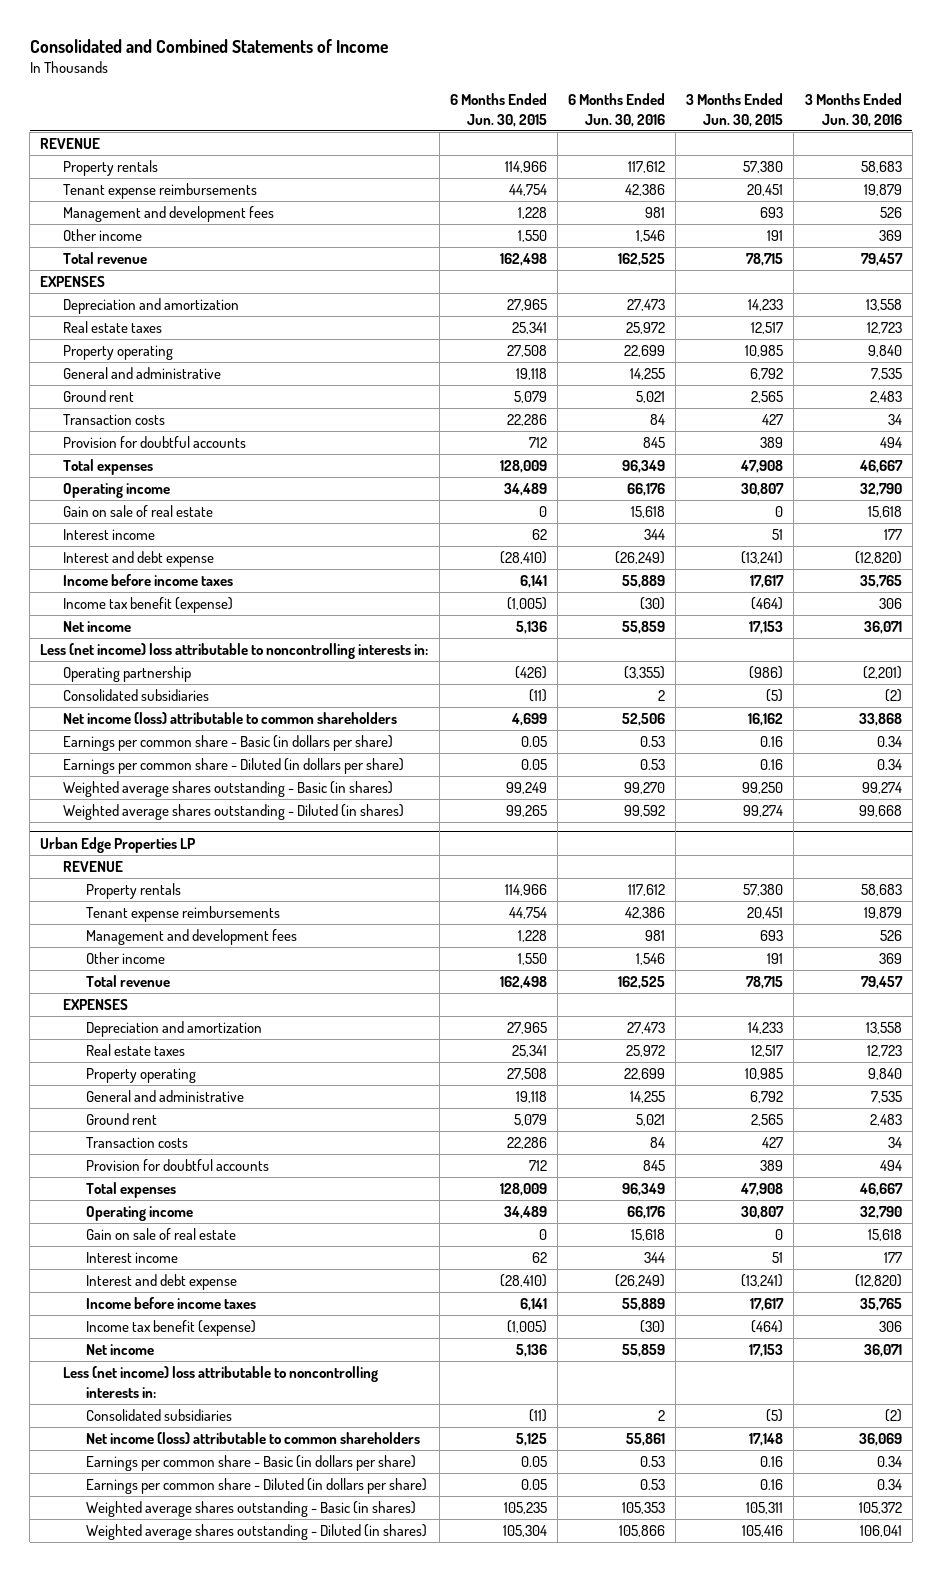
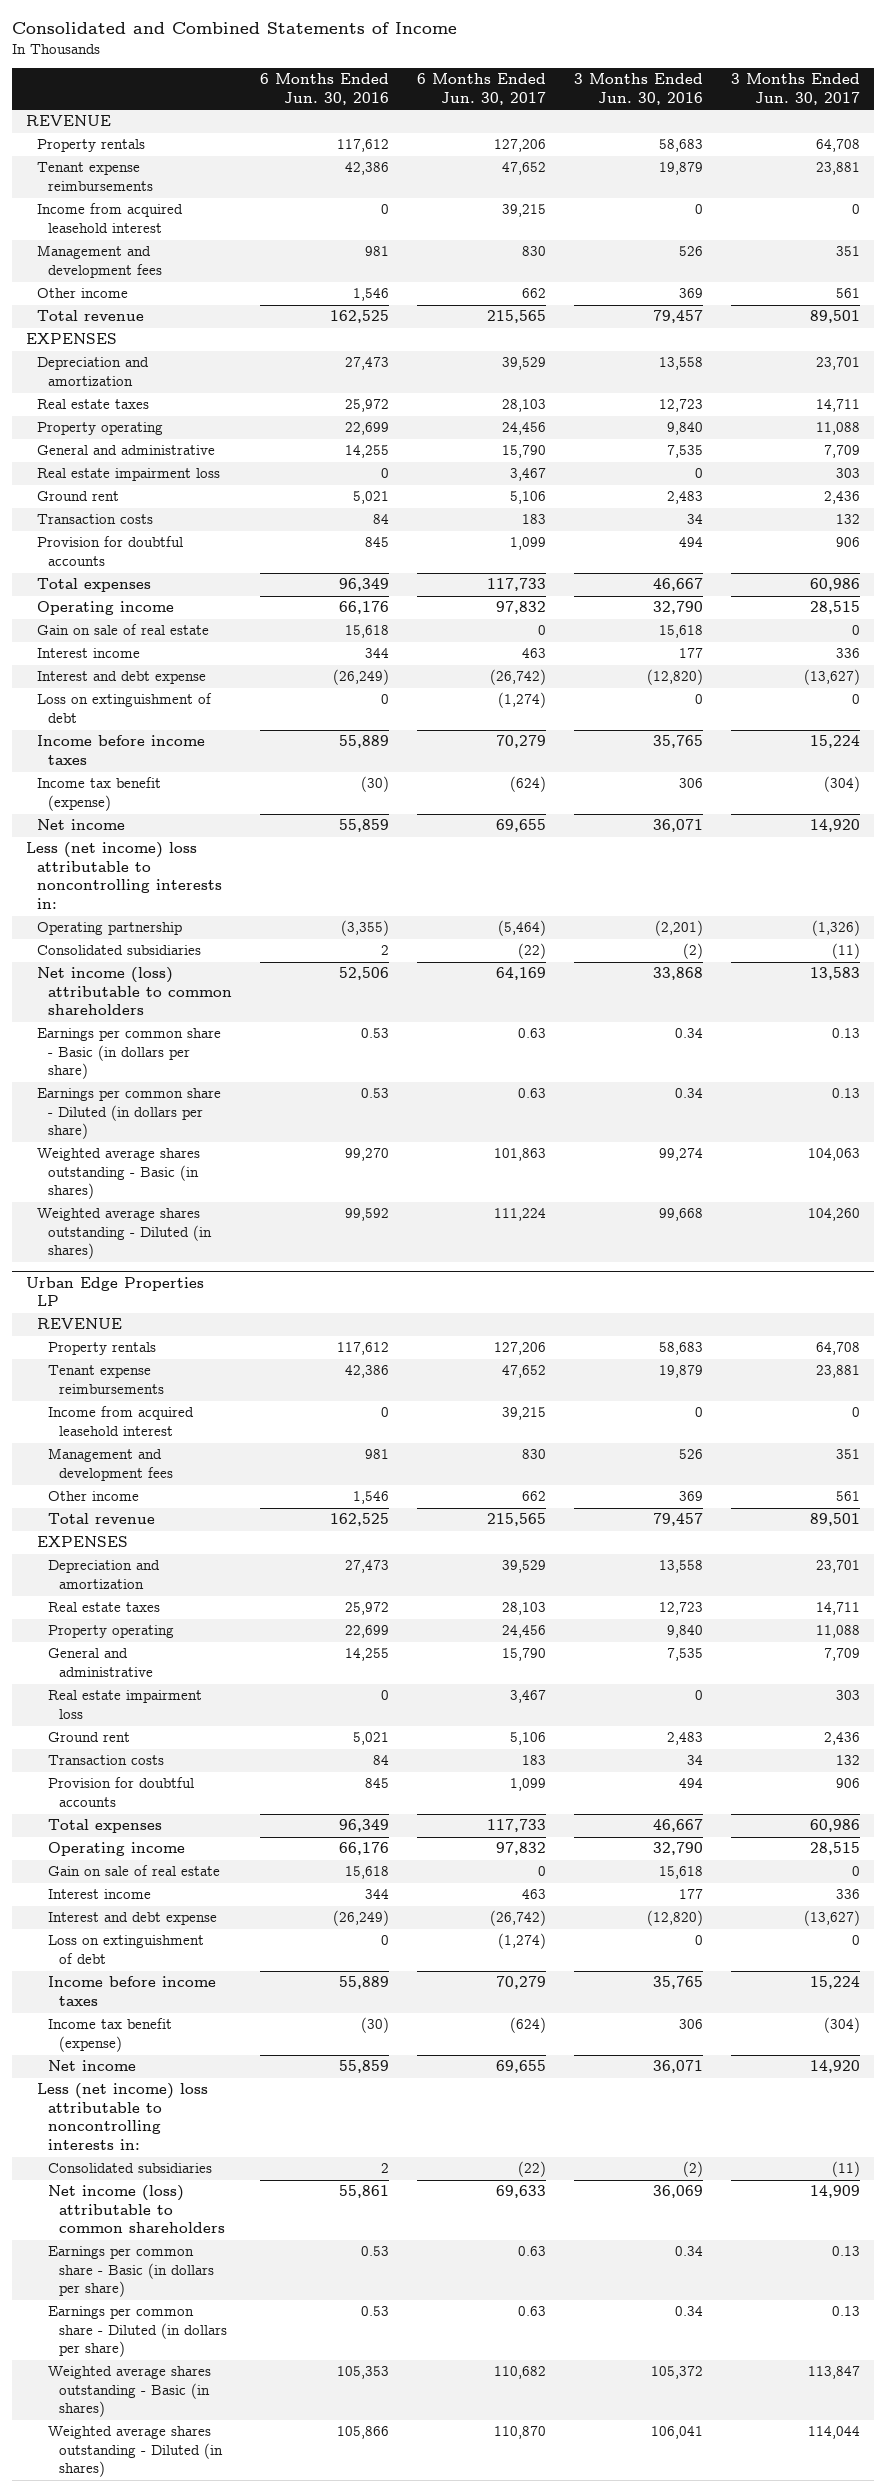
- | 6 Months Ended Jun. 30, 2015 | 6 Months Ended Jun. 30, 2016 | 3 Months Ended Jun. 30, 2015 | 3 Months Ended Jun. 30, 2016
+ | 6 Months Ended Jun. 30, 2016 | 6 Months Ended Jun. 30, 2017 | 3 Months Ended Jun. 30, 2016 | 3 Months Ended Jun. 30, 2017
+ Income from acquired leasehold interest | 0 | 39,215 | 0 | 0
+ Real estate impairment loss | 0 | 3,467 | 0 | 303
+ Loss on extinguishment of debt | 0 | (1,274) | 0 | 0
@ Urban Edge Properties LP
+ Income from acquired leasehold interest | 0 | 39,215 | 0 | 0
+ Real estate impairment loss | 0 | 3,467 | 0 | 303
+ Loss on extinguishment of debt | 0 | (1,274) | 0 | 0

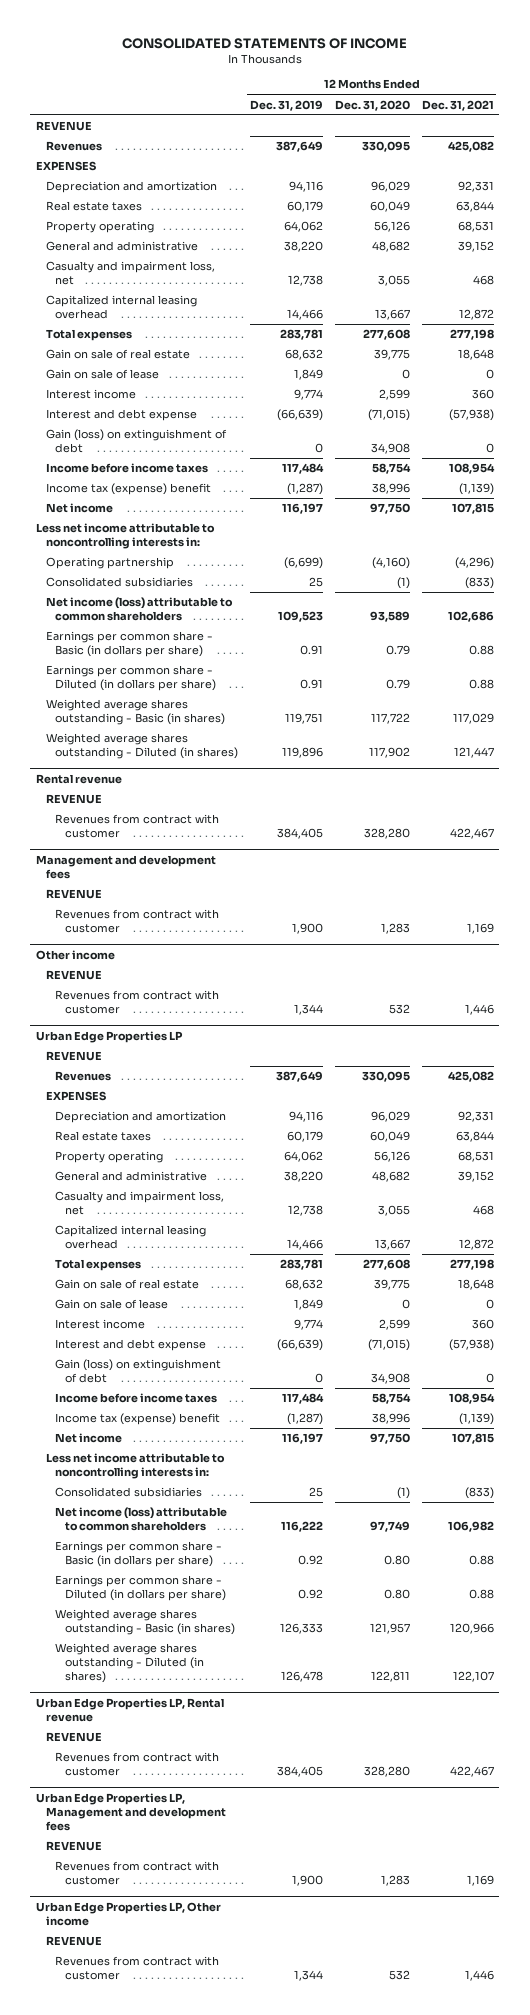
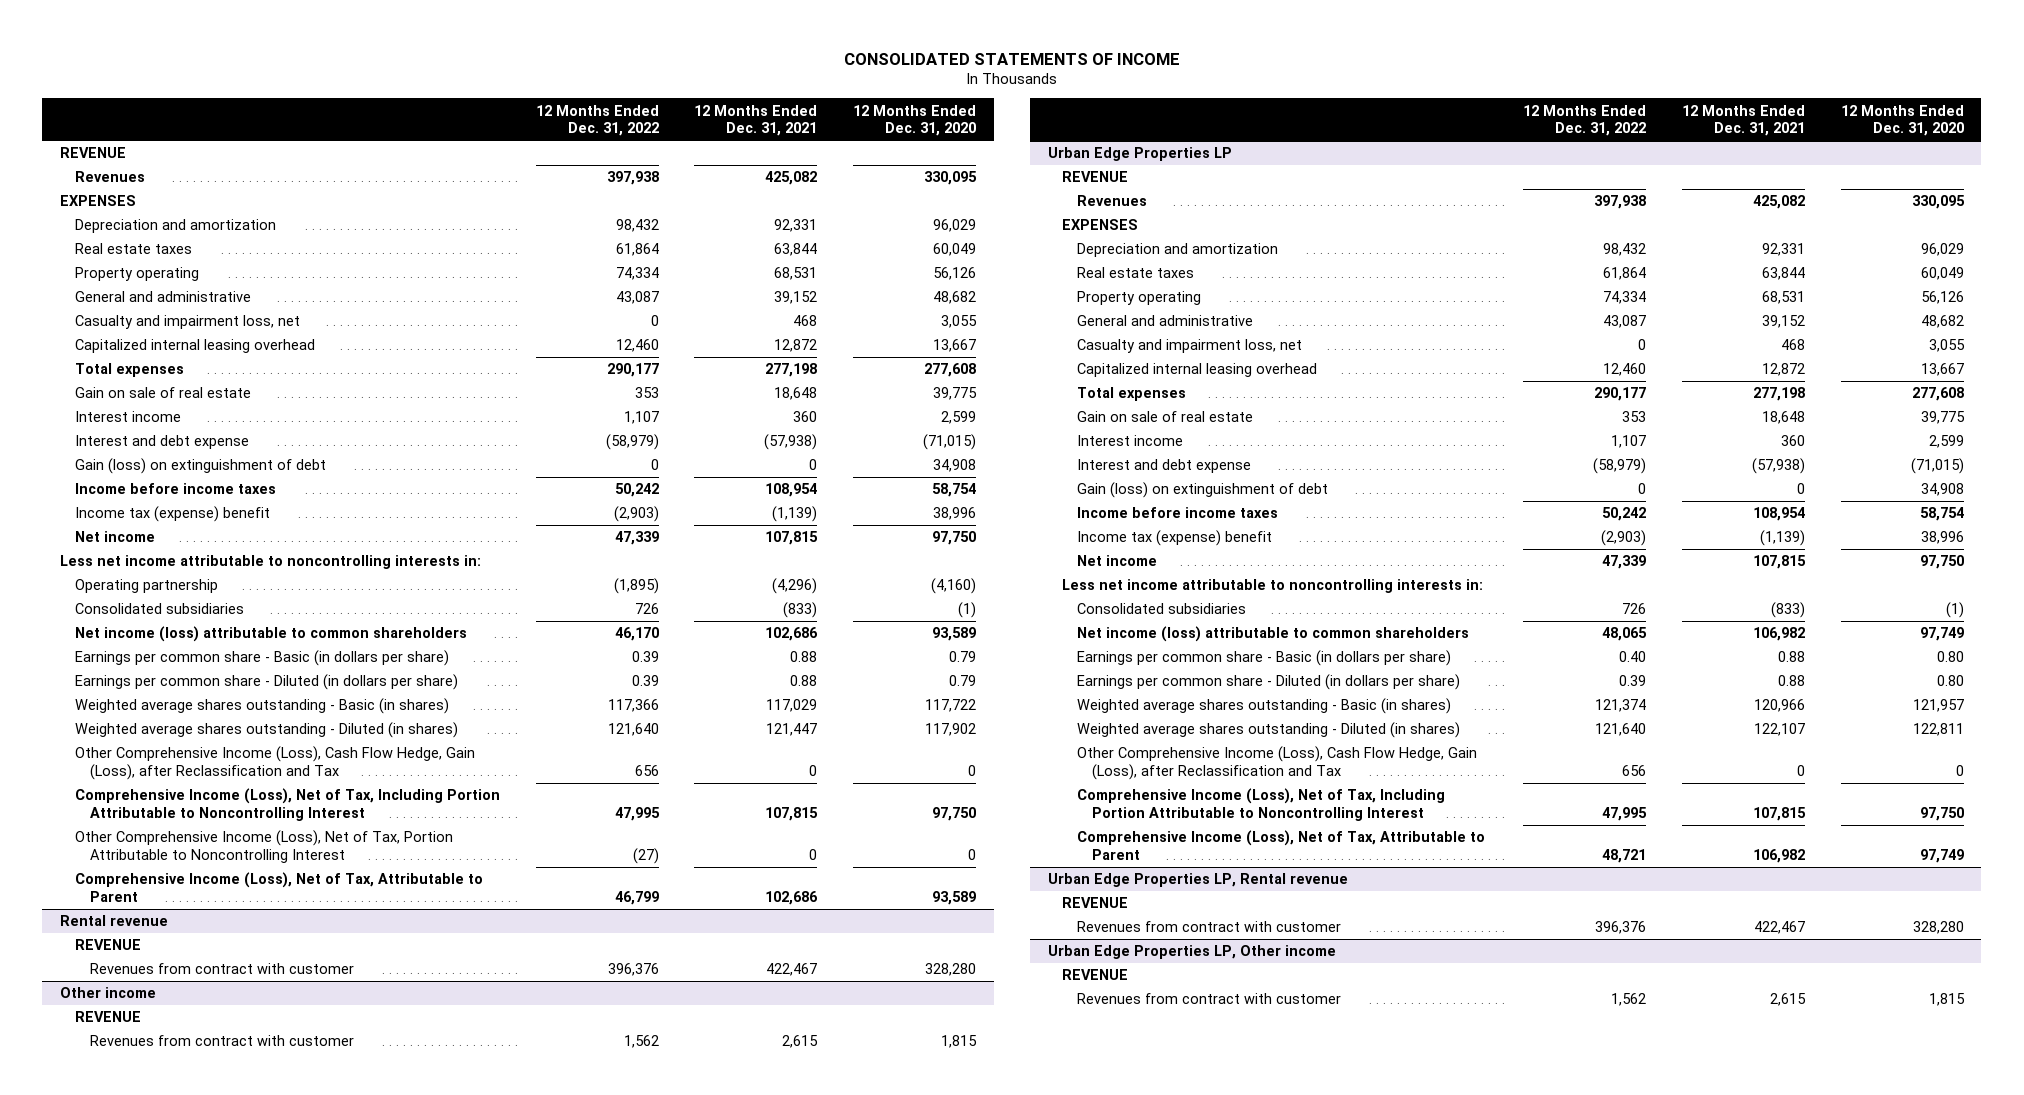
- | 12 Months Ended Dec. 31, 2019 | 12 Months Ended Dec. 31, 2020 | 12 Months Ended Dec. 31, 2021
+ | 12 Months Ended Dec. 31, 2022 | 12 Months Ended Dec. 31, 2021 | 12 Months Ended Dec. 31, 2020
- Gain on sale of lease | 1,849 | 0 | 0
+ Other Comprehensive Income (Loss), Cash Flow Hedge, Gain (Loss), after Reclassification and Tax | 656 | 0 | 0
+ Comprehensive Income (Loss), Net of Tax, Including Portion Attributable to Noncontrolling Interest | 47,995 | 107,815 | 97,750
+ Other Comprehensive Income (Loss), Net of Tax, Portion Attributable to Noncontrolling Interest | (27) | 0 | 0
+ Comprehensive Income (Loss), Net of Tax, Attributable to Parent | 46,799 | 102,686 | 93,589
- Management and development fees
- REVENUE
- Revenues from contract with customer | 1,900 | 1,283 | 1,169
@ Other income
- Revenues from contract with customer | 1,344 | 532 | 1,446
+ Revenues from contract with customer | 1,562 | 2,615 | 1,815
@ Urban Edge Properties LP
- Gain on sale of lease | 1,849 | 0 | 0
+ Other Comprehensive Income (Loss), Cash Flow Hedge, Gain (Loss), after Reclassification and Tax | 656 | 0 | 0
+ Comprehensive Income (Loss), Net of Tax, Including Portion Attributable to Noncontrolling Interest | 47,995 | 107,815 | 97,750
+ Comprehensive Income (Loss), Net of Tax, Attributable to Parent | 48,721 | 106,982 | 97,749
- Urban Edge Properties LP, Management and development fees
- REVENUE
- Revenues from contract with customer | 1,900 | 1,283 | 1,169
@ Urban Edge Properties LP, Other income
- Revenues from contract with customer | 1,344 | 532 | 1,446
+ Revenues from contract with customer | 1,562 | 2,615 | 1,815

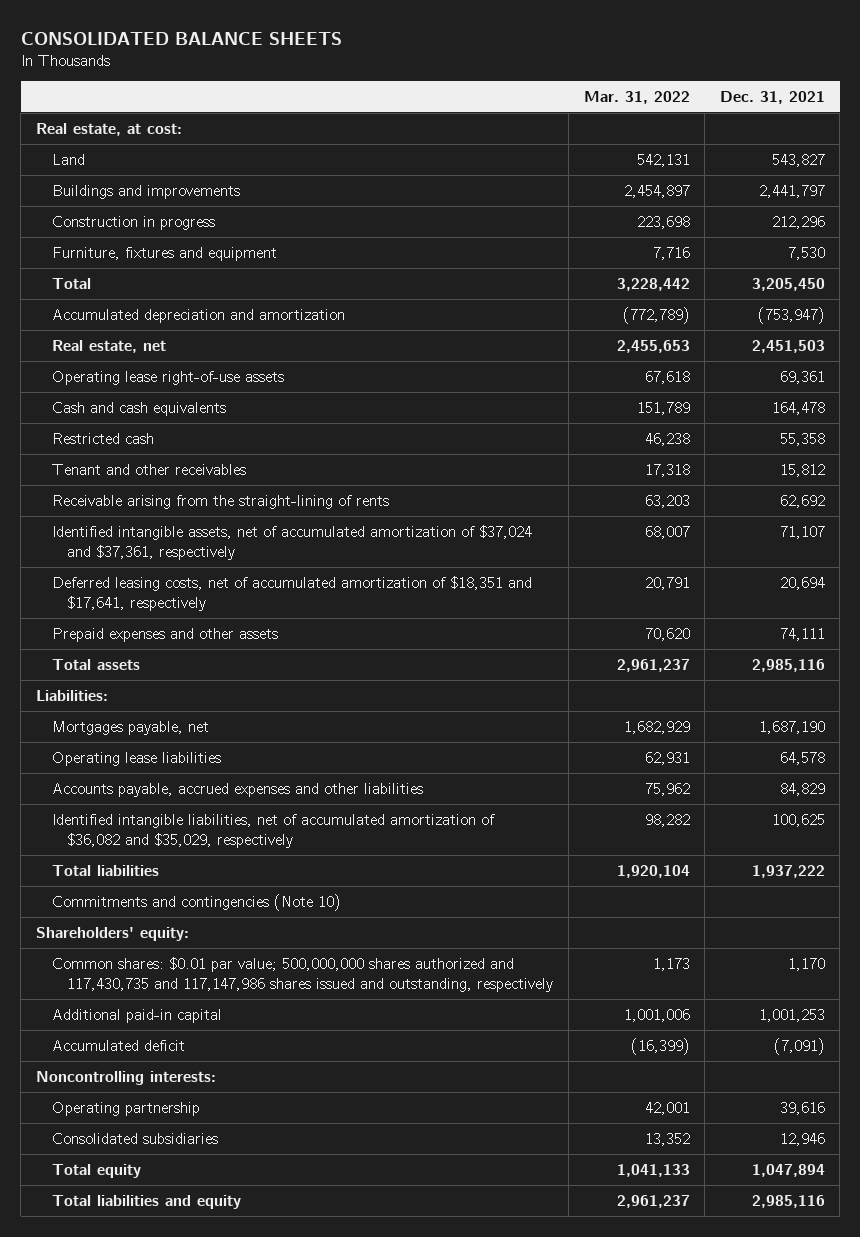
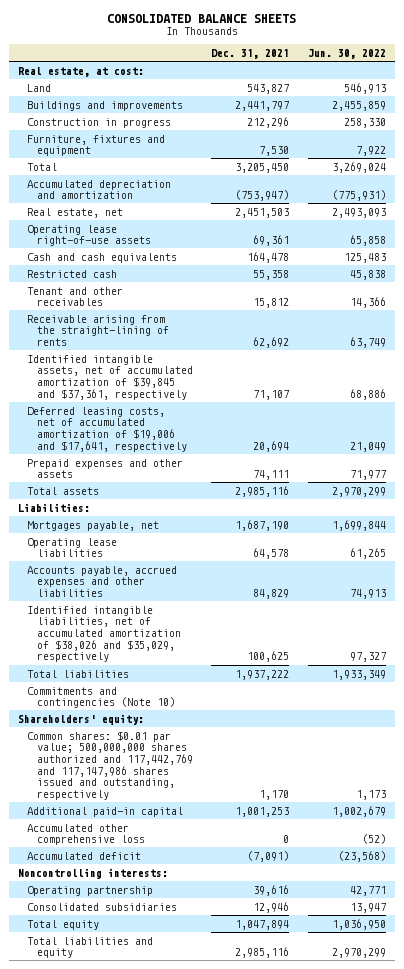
- | Mar. 31, 2022 | Dec. 31, 2021
+ | Dec. 31, 2021 | Jun. 30, 2022
- Identified intangible assets, net of accumulated amortization of $37,024 and $37,361, respectively | 68,007 | 71,107
- Deferred leasing costs, net of accumulated amortization of $18,351 and $17,641, respectively | 20,791 | 20,694
+ Identified intangible assets, net of accumulated amortization of $39,845 and $37,361, respectively | 71,107 | 68,886
+ Deferred leasing costs, net of accumulated amortization of $19,006 and $17,641, respectively | 20,694 | 21,049
- Identified intangible liabilities, net of accumulated amortization of $36,082 and $35,029, respectively | 98,282 | 100,625
+ Identified intangible liabilities, net of accumulated amortization of $38,026 and $35,029, respectively | 100,625 | 97,327
- Common shares: $0.01 par value; 500,000,000 shares authorized and 117,430,735 and 117,147,986 shares issued and outstanding, respectively | 1,173 | 1,170
+ Common shares: $0.01 par value; 500,000,000 shares authorized and 117,442,769 and 117,147,986 shares issued and outstanding, respectively | 1,170 | 1,173
+ Accumulated other comprehensive loss | 0 | (52)

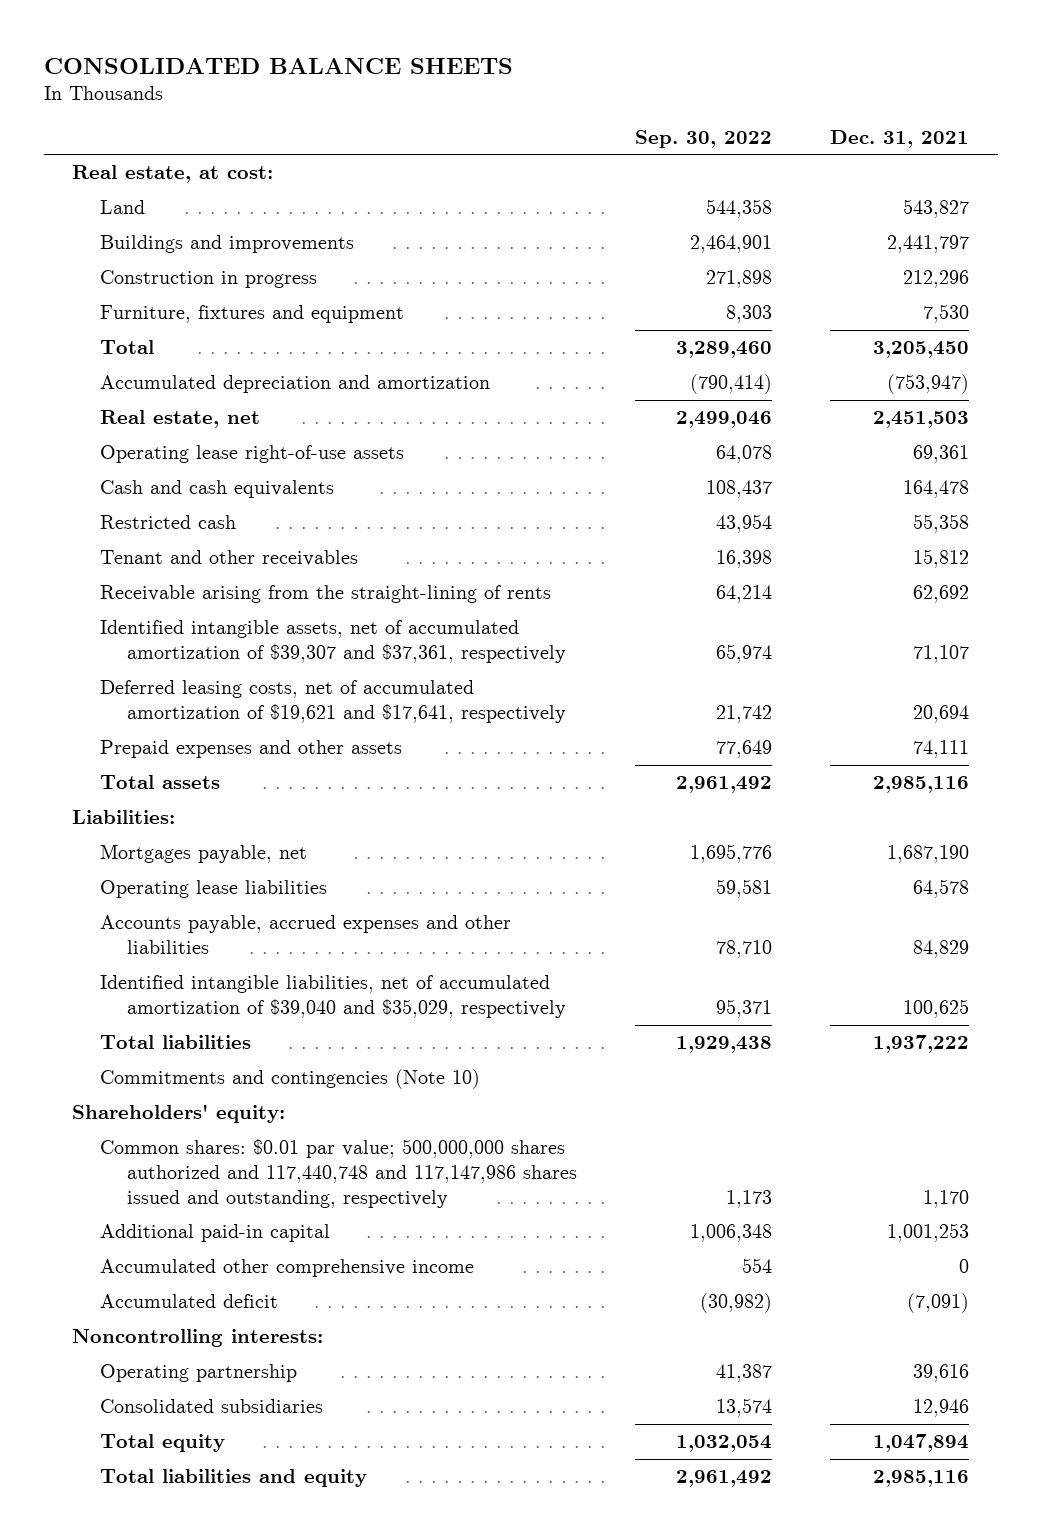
- | Dec. 31, 2021 | Jun. 30, 2022
+ | Sep. 30, 2022 | Dec. 31, 2021
- Identified intangible assets, net of accumulated amortization of $39,845 and $37,361, respectively | 71,107 | 68,886
- Deferred leasing costs, net of accumulated amortization of $19,006 and $17,641, respectively | 20,694 | 21,049
+ Identified intangible assets, net of accumulated amortization of $39,307 and $37,361, respectively | 65,974 | 71,107
+ Deferred leasing costs, net of accumulated amortization of $19,621 and $17,641, respectively | 21,742 | 20,694
- Identified intangible liabilities, net of accumulated amortization of $38,026 and $35,029, respectively | 100,625 | 97,327
+ Identified intangible liabilities, net of accumulated amortization of $39,040 and $35,029, respectively | 95,371 | 100,625
- Common shares: $0.01 par value; 500,000,000 shares authorized and 117,442,769 and 117,147,986 shares issued and outstanding, respectively | 1,170 | 1,173
+ Common shares: $0.01 par value; 500,000,000 shares authorized and 117,440,748 and 117,147,986 shares issued and outstanding, respectively | 1,173 | 1,170
- Accumulated other comprehensive loss | 0 | (52)
+ Accumulated other comprehensive income | 554 | 0

